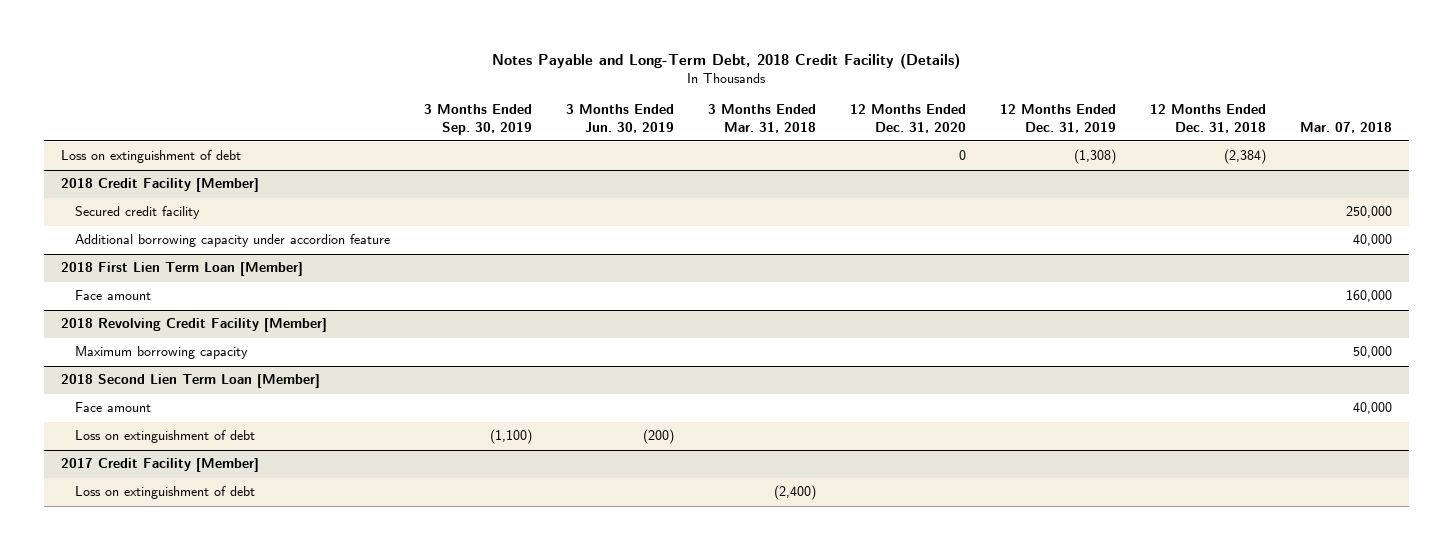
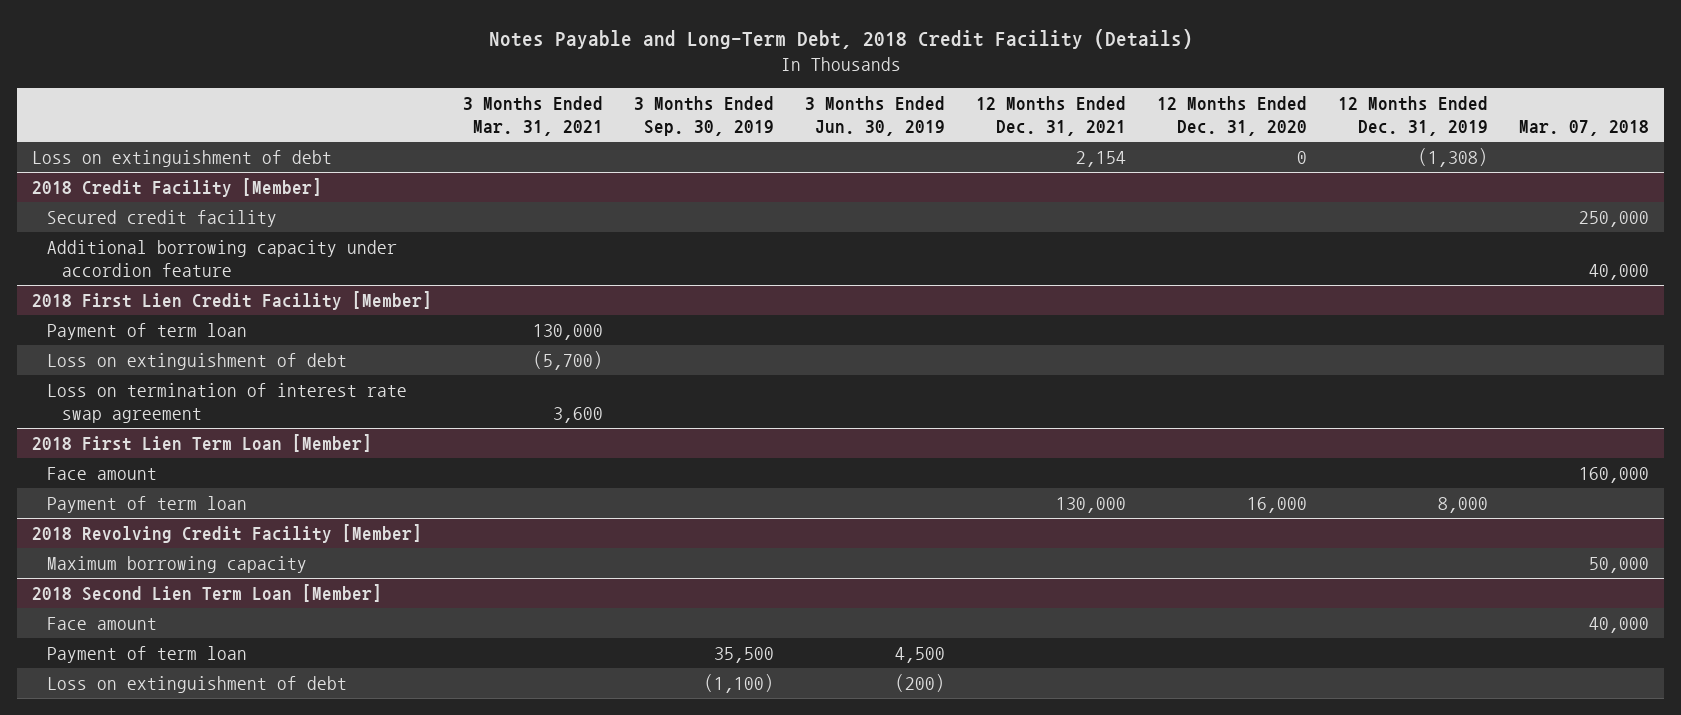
- | 3 Months Ended Sep. 30, 2019 | 3 Months Ended Jun. 30, 2019 | 3 Months Ended Mar. 31, 2018 | 12 Months Ended Dec. 31, 2020 | 12 Months Ended Dec. 31, 2019 | 12 Months Ended Dec. 31, 2018 | Mar. 07, 2018
+ | 3 Months Ended Mar. 31, 2021 | 3 Months Ended Sep. 30, 2019 | 3 Months Ended Jun. 30, 2019 | 12 Months Ended Dec. 31, 2021 | 12 Months Ended Dec. 31, 2020 | 12 Months Ended Dec. 31, 2019 | Mar. 07, 2018
+ 2018 First Lien Credit Facility [Member]
+ Payment of term loan | 130,000 | | | | | |
+ Loss on extinguishment of debt | (5,700) | | | | | |
+ Loss on termination of interest rate swap agreement | 3,600 | | | | | |
@ 2018 First Lien Term Loan [Member]
+ Payment of term loan | | | | 130,000 | 16,000 | 8,000 |
@ 2018 Second Lien Term Loan [Member]
+ Payment of term loan | | 35,500 | 4,500 | | | |
- 2017 Credit Facility [Member]
- Loss on extinguishment of debt | | | (2,400) | | | |

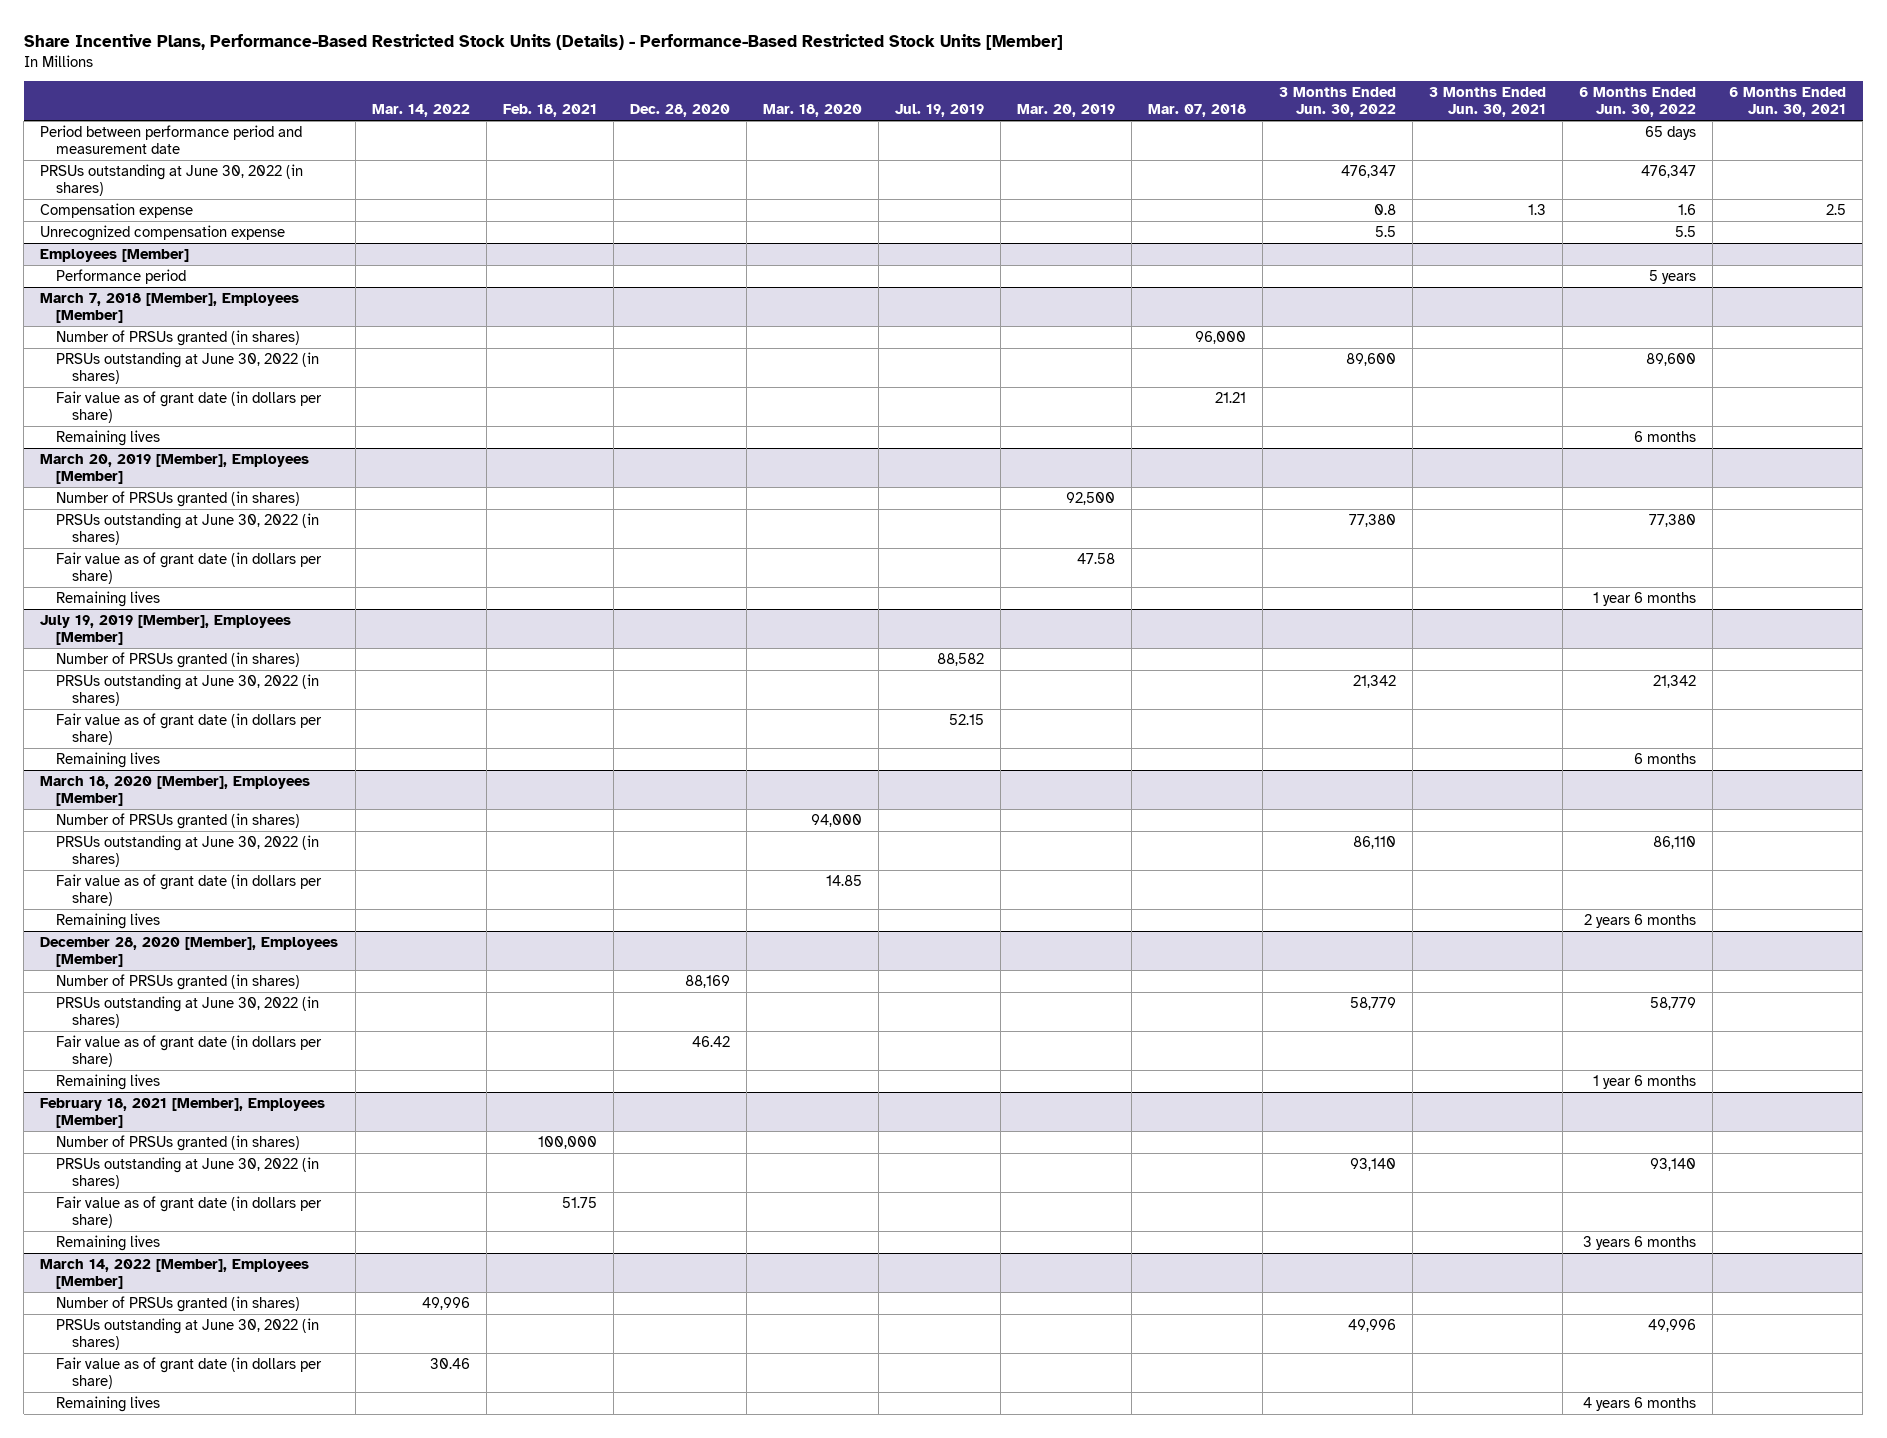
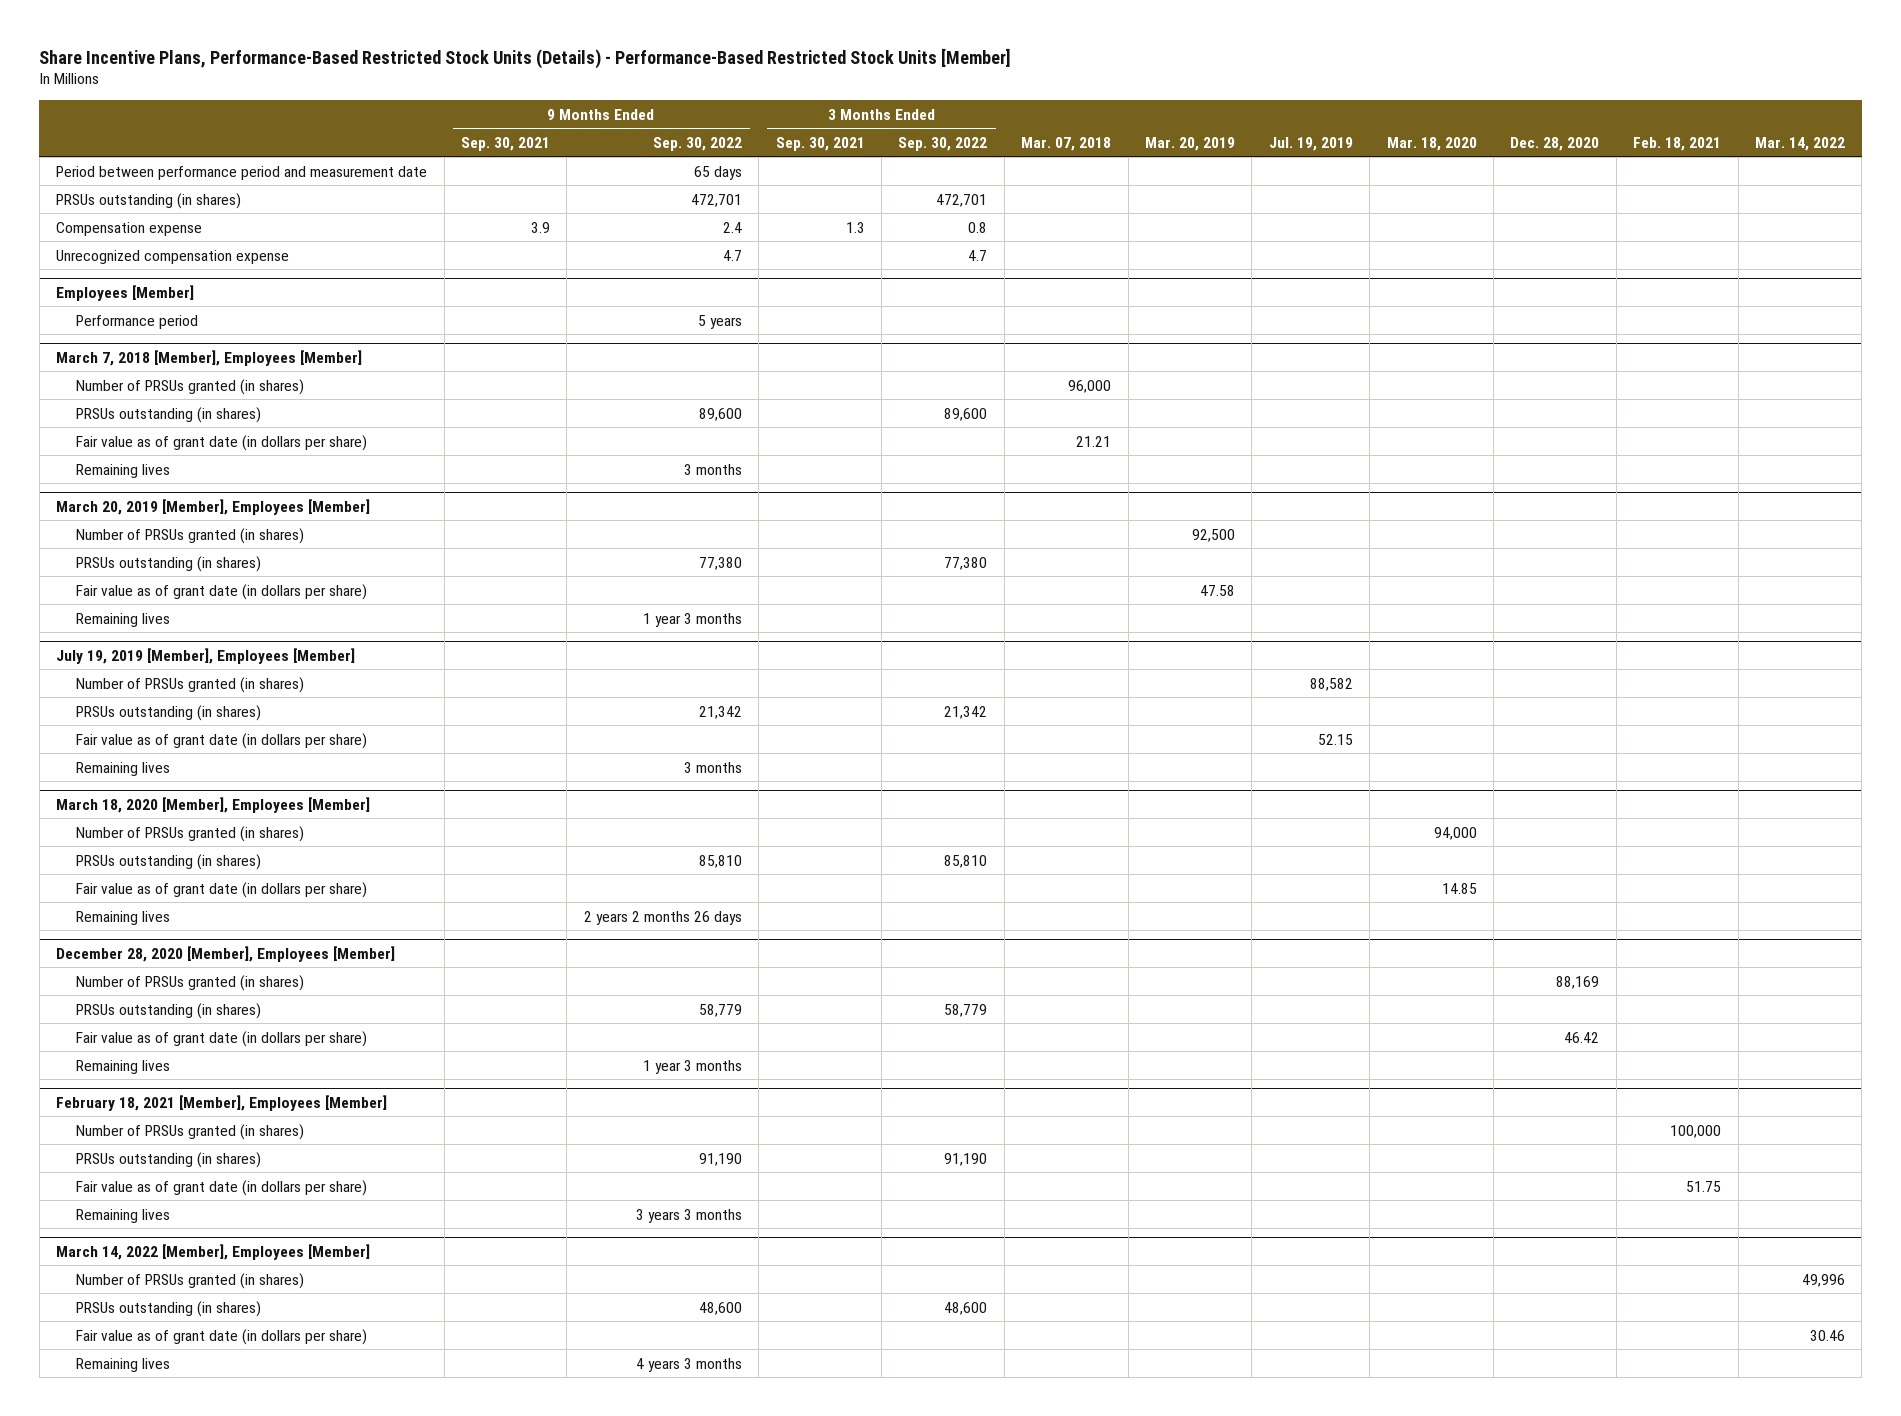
- | Mar. 14, 2022 | Feb. 18, 2021 | Dec. 28, 2020 | Mar. 18, 2020 | Jul. 19, 2019 | Mar. 20, 2019 | Mar. 07, 2018 | 3 Months Ended Jun. 30, 2022 | 3 Months Ended Jun. 30, 2021 | 6 Months Ended Jun. 30, 2022 | 6 Months Ended Jun. 30, 2021
+ | 9 Months Ended Sep. 30, 2021 | 9 Months Ended Sep. 30, 2022 | 3 Months Ended Sep. 30, 2021 | 3 Months Ended Sep. 30, 2022 | Mar. 07, 2018 | Mar. 20, 2019 | Jul. 19, 2019 | Mar. 18, 2020 | Dec. 28, 2020 | Feb. 18, 2021 | Mar. 14, 2022
- PRSUs outstanding at June 30, 2022 (in shares) | | | | | | | | 476,347 | | 476,347 |
+ PRSUs outstanding (in shares) | | 472,701 | | 472,701 | | | | | | |
@ March 7, 2018 [Member], Employees [Member]
- PRSUs outstanding at June 30, 2022 (in shares) | | | | | | | | 89,600 | | 89,600 |
+ PRSUs outstanding (in shares) | | 89,600 | | 89,600 | | | | | | |
@ March 20, 2019 [Member], Employees [Member]
- PRSUs outstanding at June 30, 2022 (in shares) | | | | | | | | 77,380 | | 77,380 |
+ PRSUs outstanding (in shares) | | 77,380 | | 77,380 | | | | | | |
@ July 19, 2019 [Member], Employees [Member]
- PRSUs outstanding at June 30, 2022 (in shares) | | | | | | | | 21,342 | | 21,342 |
+ PRSUs outstanding (in shares) | | 21,342 | | 21,342 | | | | | | |
@ March 18, 2020 [Member], Employees [Member]
- PRSUs outstanding at June 30, 2022 (in shares) | | | | | | | | 86,110 | | 86,110 |
+ PRSUs outstanding (in shares) | | 85,810 | | 85,810 | | | | | | |
@ December 28, 2020 [Member], Employees [Member]
- PRSUs outstanding at June 30, 2022 (in shares) | | | | | | | | 58,779 | | 58,779 |
+ PRSUs outstanding (in shares) | | 58,779 | | 58,779 | | | | | | |
@ February 18, 2021 [Member], Employees [Member]
- PRSUs outstanding at June 30, 2022 (in shares) | | | | | | | | 93,140 | | 93,140 |
+ PRSUs outstanding (in shares) | | 91,190 | | 91,190 | | | | | | |
@ March 14, 2022 [Member], Employees [Member]
- PRSUs outstanding at June 30, 2022 (in shares) | | | | | | | | 49,996 | | 49,996 |
+ PRSUs outstanding (in shares) | | 48,600 | | 48,600 | | | | | | |

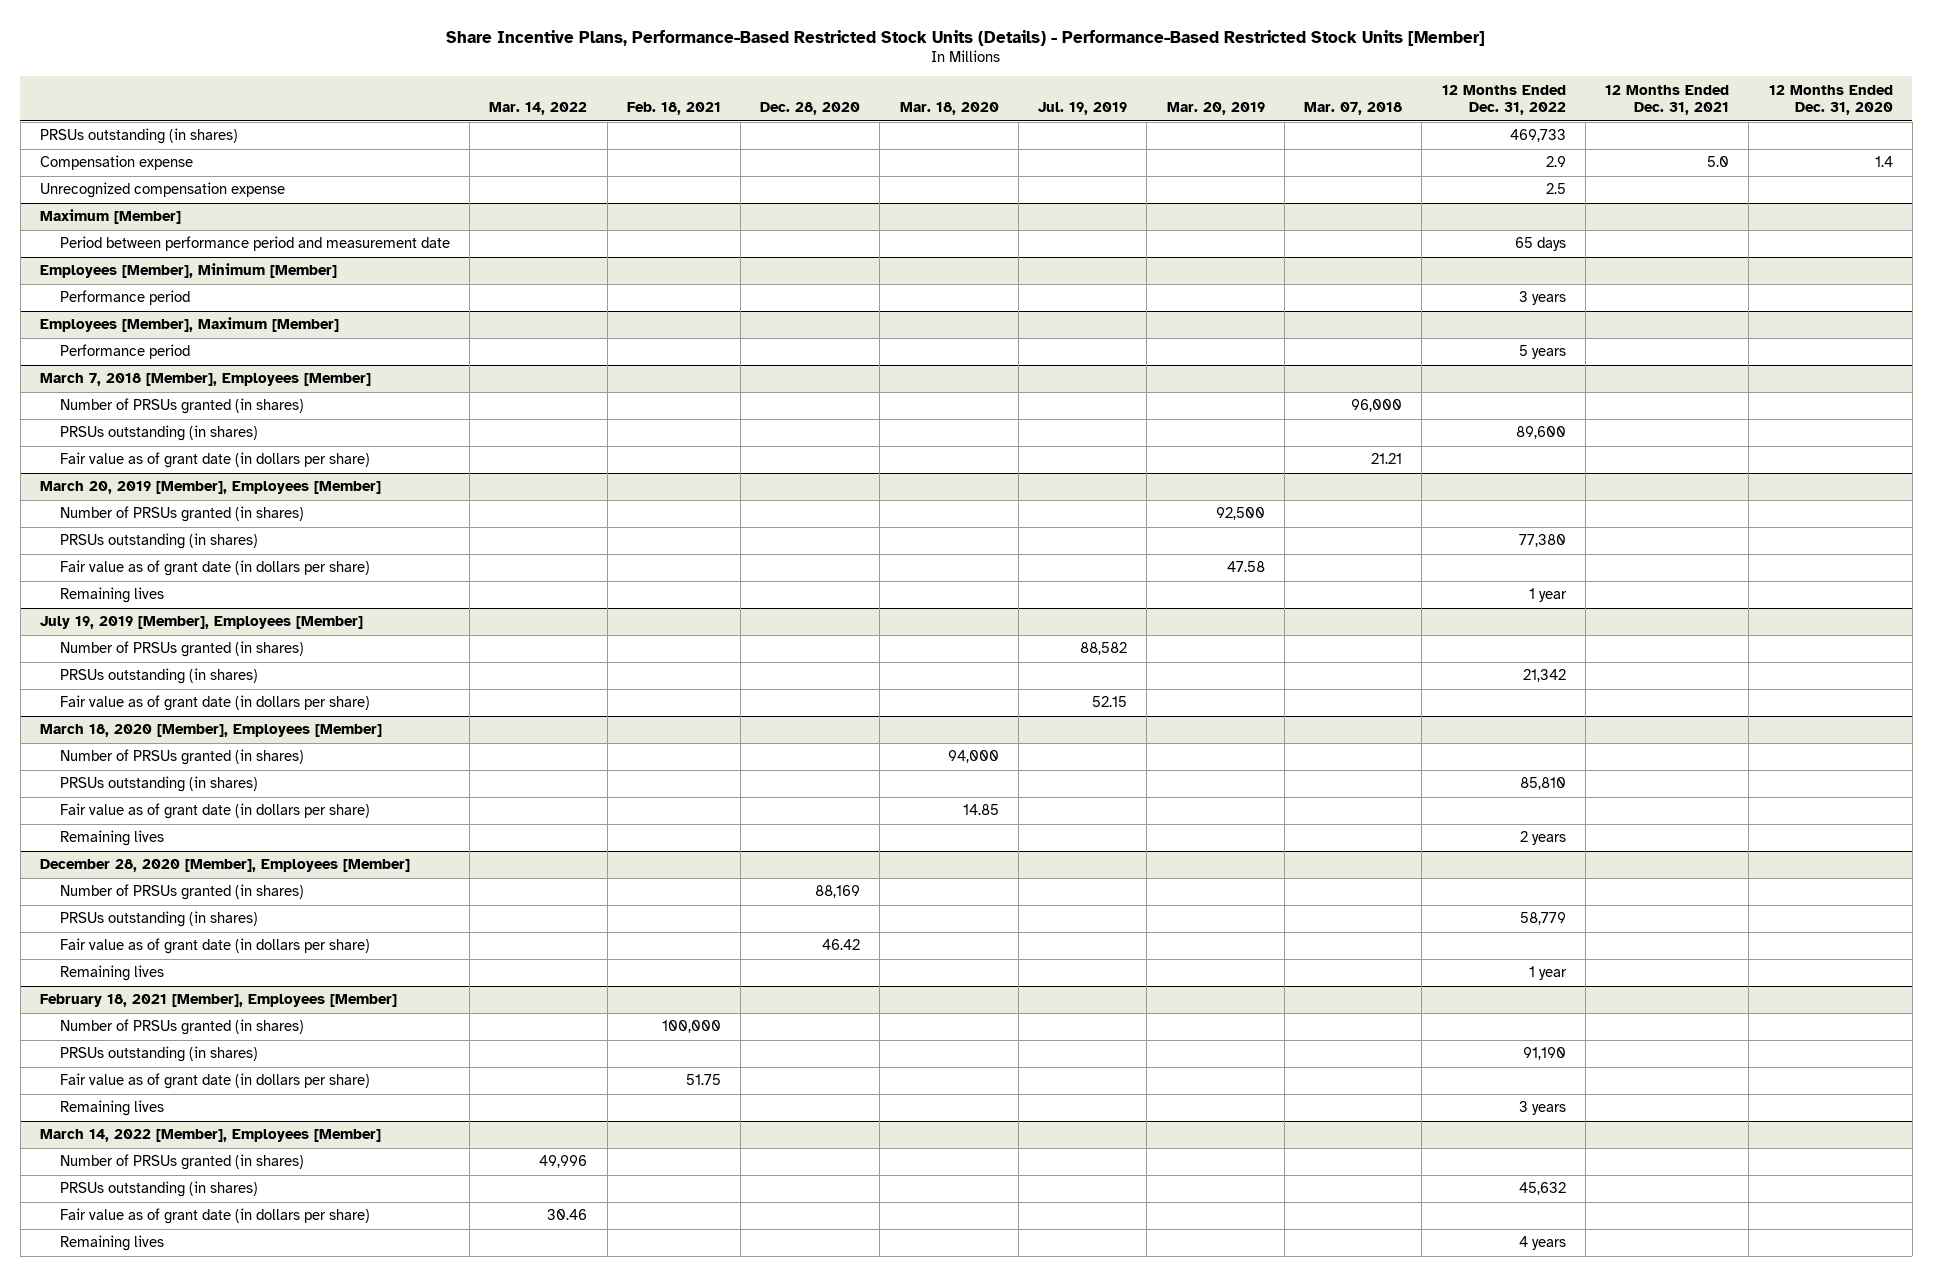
- | 9 Months Ended Sep. 30, 2021 | 9 Months Ended Sep. 30, 2022 | 3 Months Ended Sep. 30, 2021 | 3 Months Ended Sep. 30, 2022 | Mar. 07, 2018 | Mar. 20, 2019 | Jul. 19, 2019 | Mar. 18, 2020 | Dec. 28, 2020 | Feb. 18, 2021 | Mar. 14, 2022
+ | Mar. 14, 2022 | Feb. 18, 2021 | Dec. 28, 2020 | Mar. 18, 2020 | Jul. 19, 2019 | Mar. 20, 2019 | Mar. 07, 2018 | 12 Months Ended Dec. 31, 2022 | 12 Months Ended Dec. 31, 2021 | 12 Months Ended Dec. 31, 2020
- Period between performance period and measurement date | | 65 days | | | | | | | | |
- Employees [Member]
- Performance period | | 5 years | | | | | | | | |
+ Maximum [Member]
+ Period between performance period and measurement date | | | | | | | | 65 days | |
+ Employees [Member], Minimum [Member]
+ Performance period | | | | | | | | 3 years | |
+ Employees [Member], Maximum [Member]
+ Performance period | | | | | | | | 5 years | |
@ March 7, 2018 [Member], Employees [Member]
- Remaining lives | | 3 months | | | | | | | | |
@ July 19, 2019 [Member], Employees [Member]
- Remaining lives | | 3 months | | | | | | | | |

